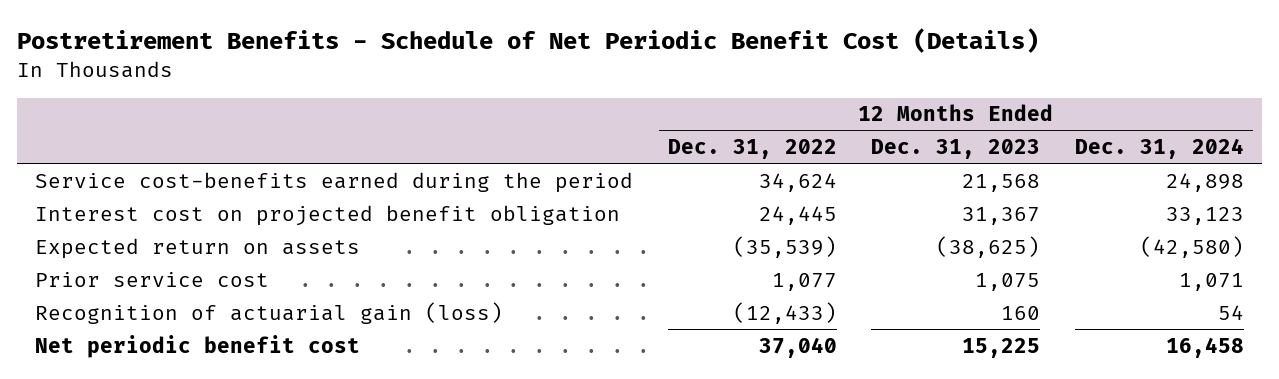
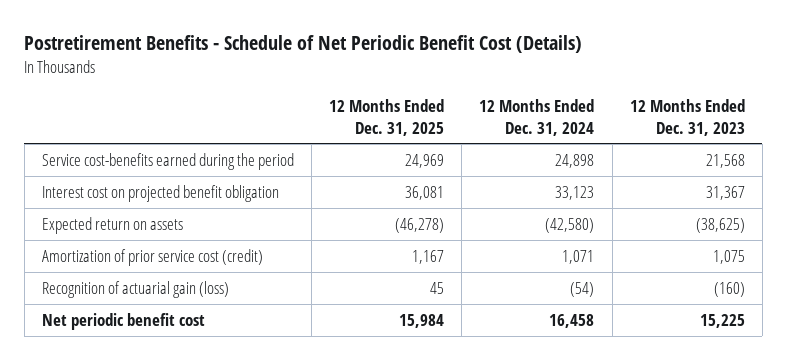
- | 12 Months Ended Dec. 31, 2022 | 12 Months Ended Dec. 31, 2023 | 12 Months Ended Dec. 31, 2024
+ | 12 Months Ended Dec. 31, 2025 | 12 Months Ended Dec. 31, 2024 | 12 Months Ended Dec. 31, 2023
- Prior service cost | 1,077 | 1,075 | 1,071
- Recognition of actuarial gain (loss) | (12,433) | 160 | 54
+ Amortization of prior service cost (credit) | 1,167 | 1,071 | 1,075
+ Recognition of actuarial gain (loss) | 45 | (54) | (160)

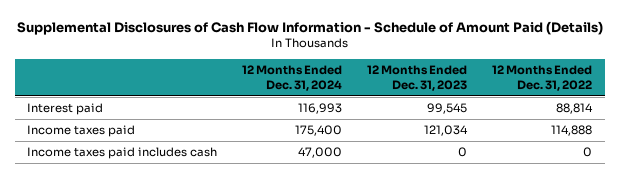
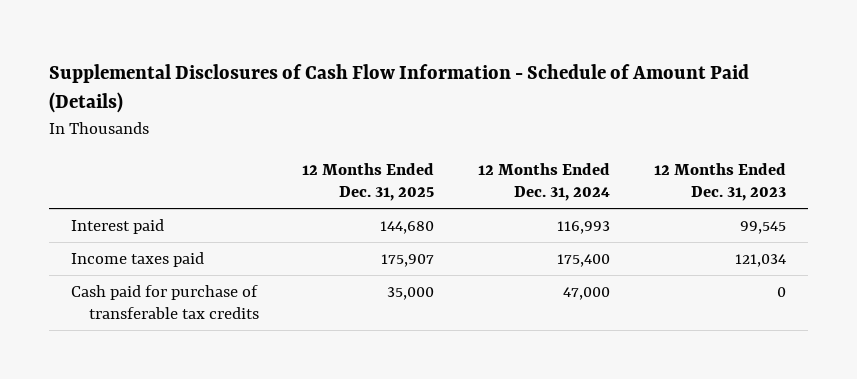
- | 12 Months Ended Dec. 31, 2024 | 12 Months Ended Dec. 31, 2023 | 12 Months Ended Dec. 31, 2022
+ | 12 Months Ended Dec. 31, 2025 | 12 Months Ended Dec. 31, 2024 | 12 Months Ended Dec. 31, 2023
- Income taxes paid includes cash | 47,000 | 0 | 0
+ Cash paid for purchase of transferable tax credits | 35,000 | 47,000 | 0

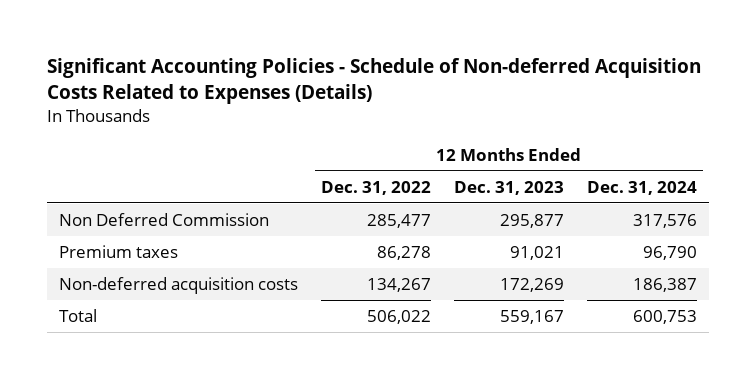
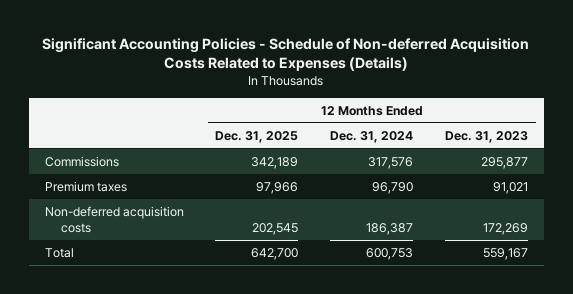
- | 12 Months Ended Dec. 31, 2022 | 12 Months Ended Dec. 31, 2023 | 12 Months Ended Dec. 31, 2024
+ | 12 Months Ended Dec. 31, 2025 | 12 Months Ended Dec. 31, 2024 | 12 Months Ended Dec. 31, 2023
- Non Deferred Commission | 285,477 | 295,877 | 317,576
+ Commissions | 342,189 | 317,576 | 295,877

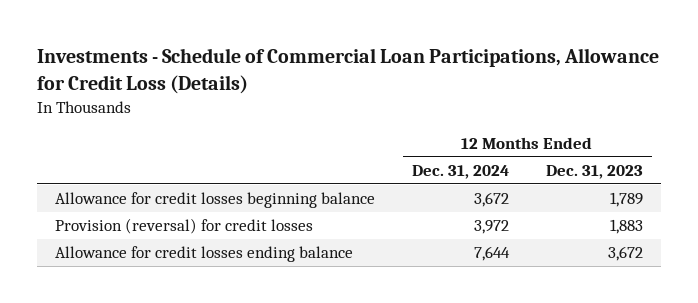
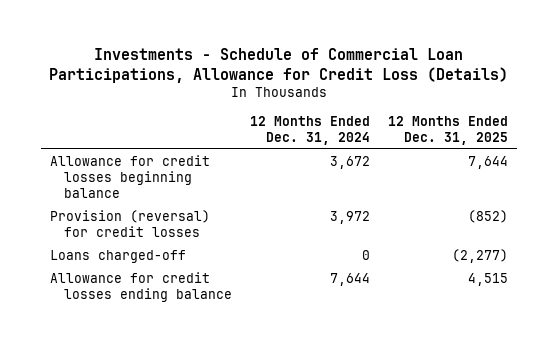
- | 12 Months Ended Dec. 31, 2024 | 12 Months Ended Dec. 31, 2023
+ | 12 Months Ended Dec. 31, 2024 | 12 Months Ended Dec. 31, 2025
+ Loans charged-off | 0 | (2,277)

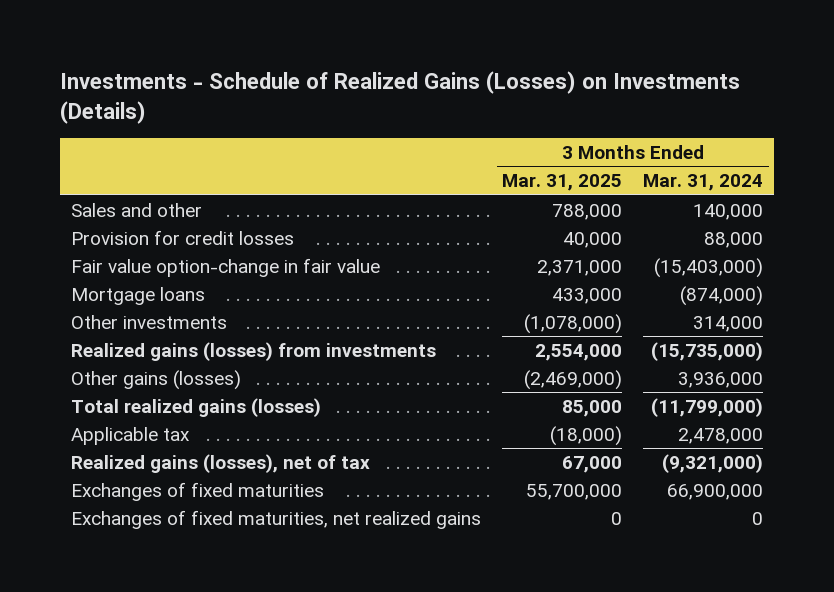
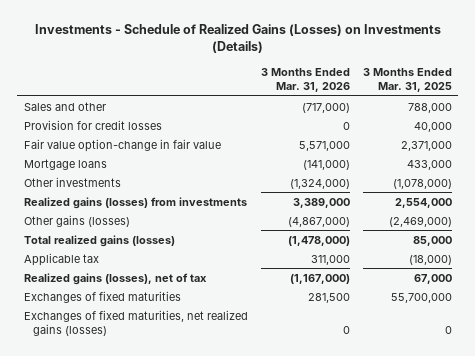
- | 3 Months Ended Mar. 31, 2025 | 3 Months Ended Mar. 31, 2024
+ | 3 Months Ended Mar. 31, 2026 | 3 Months Ended Mar. 31, 2025
- Exchanges of fixed maturities, net realized gains | 0 | 0
+ Exchanges of fixed maturities, net realized gains (losses) | 0 | 0

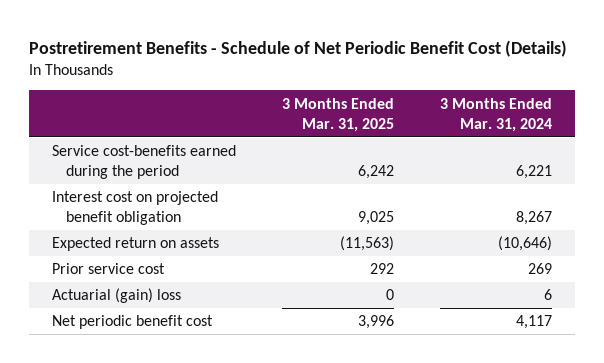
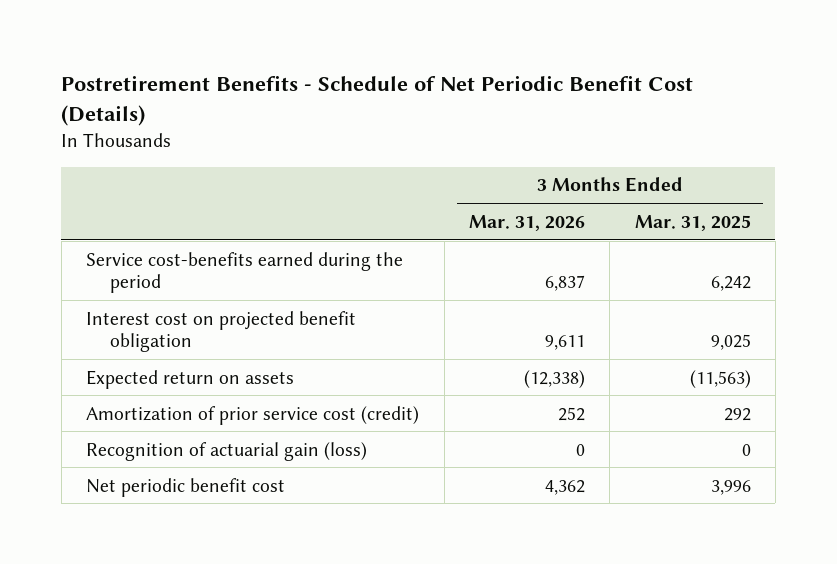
- | 3 Months Ended Mar. 31, 2025 | 3 Months Ended Mar. 31, 2024
+ | 3 Months Ended Mar. 31, 2026 | 3 Months Ended Mar. 31, 2025
- Prior service cost | 292 | 269
- Actuarial (gain) loss | 0 | 6
+ Amortization of prior service cost (credit) | 252 | 292
+ Recognition of actuarial gain (loss) | 0 | 0

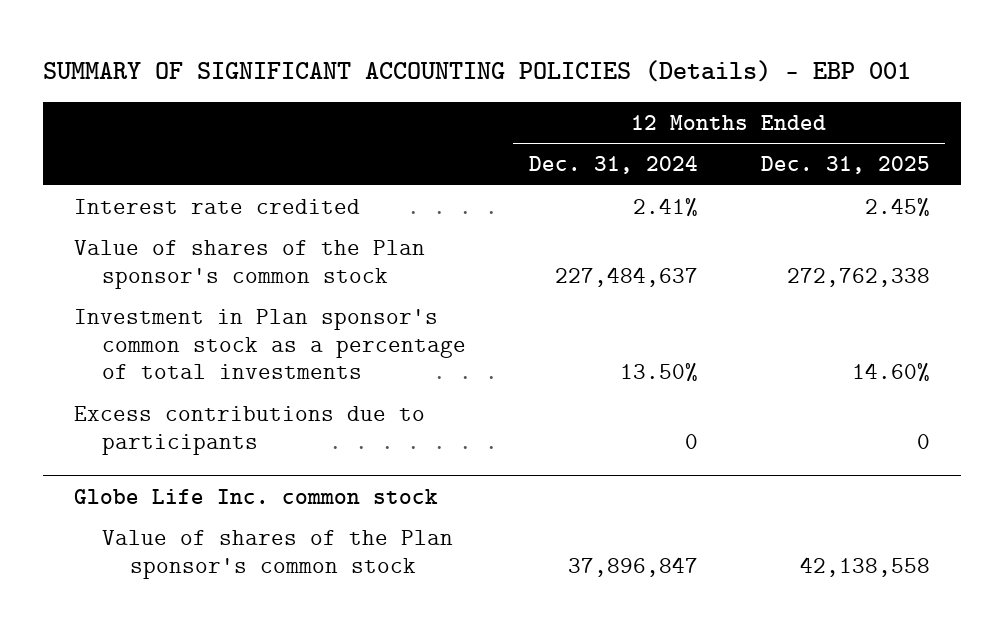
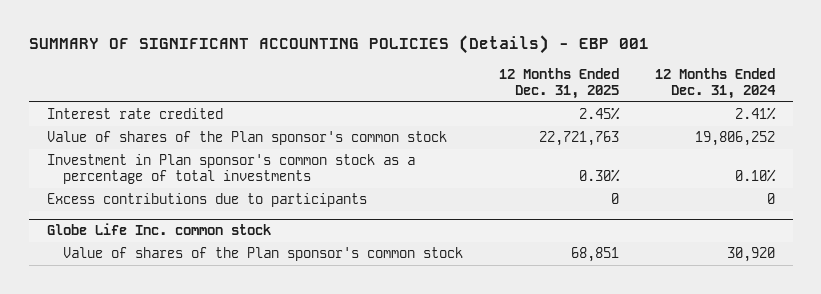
- | 12 Months Ended Dec. 31, 2024 | 12 Months Ended Dec. 31, 2025
+ | 12 Months Ended Dec. 31, 2025 | 12 Months Ended Dec. 31, 2024
- Value of shares of the Plan sponsor's common stock | 227,484,637 | 272,762,338
- Investment in Plan sponsor's common stock as a percentage of total investments | 13.50% | 14.60%
+ Value of shares of the Plan sponsor's common stock | 22,721,763 | 19,806,252
+ Investment in Plan sponsor's common stock as a percentage of total investments | 0.30% | 0.10%
@ Globe Life Inc. common stock
- Value of shares of the Plan sponsor's common stock | 37,896,847 | 42,138,558
+ Value of shares of the Plan sponsor's common stock | 68,851 | 30,920

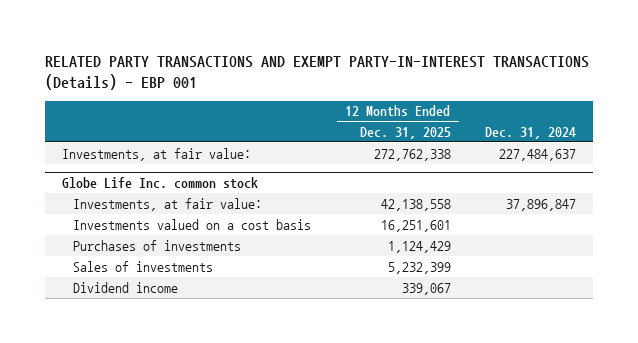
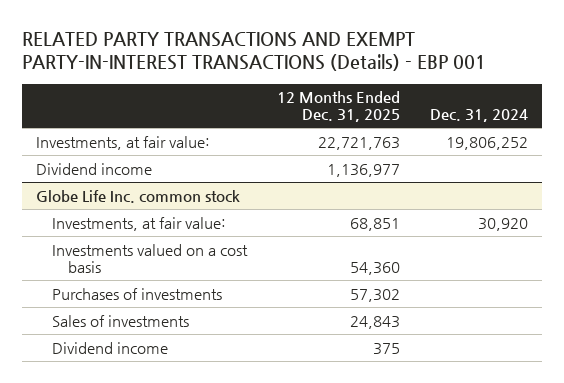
- Investments, at fair value: | 272,762,338 | 227,484,637
+ Investments, at fair value: | 22,721,763 | 19,806,252
+ Dividend income | 1,136,977 |
@ Globe Life Inc. common stock
- Investments, at fair value: | 42,138,558 | 37,896,847
- Investments valued on a cost basis | 16,251,601 |
- Purchases of investments | 1,124,429 |
- Sales of investments | 5,232,399 |
- Dividend income | 339,067 |
+ Investments, at fair value: | 68,851 | 30,920
+ Investments valued on a cost basis | 54,360 |
+ Purchases of investments | 57,302 |
+ Sales of investments | 24,843 |
+ Dividend income | 375 |

